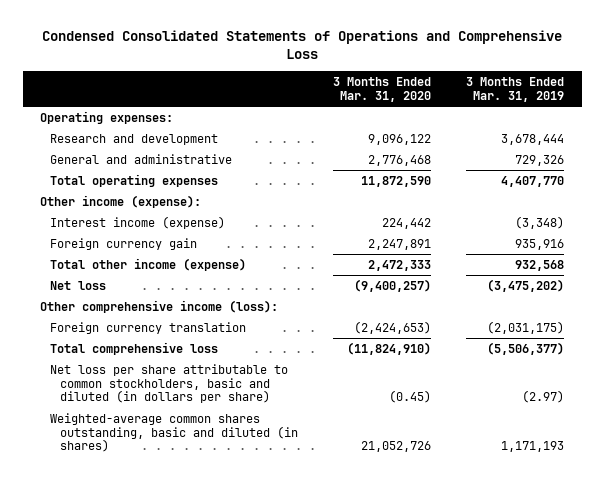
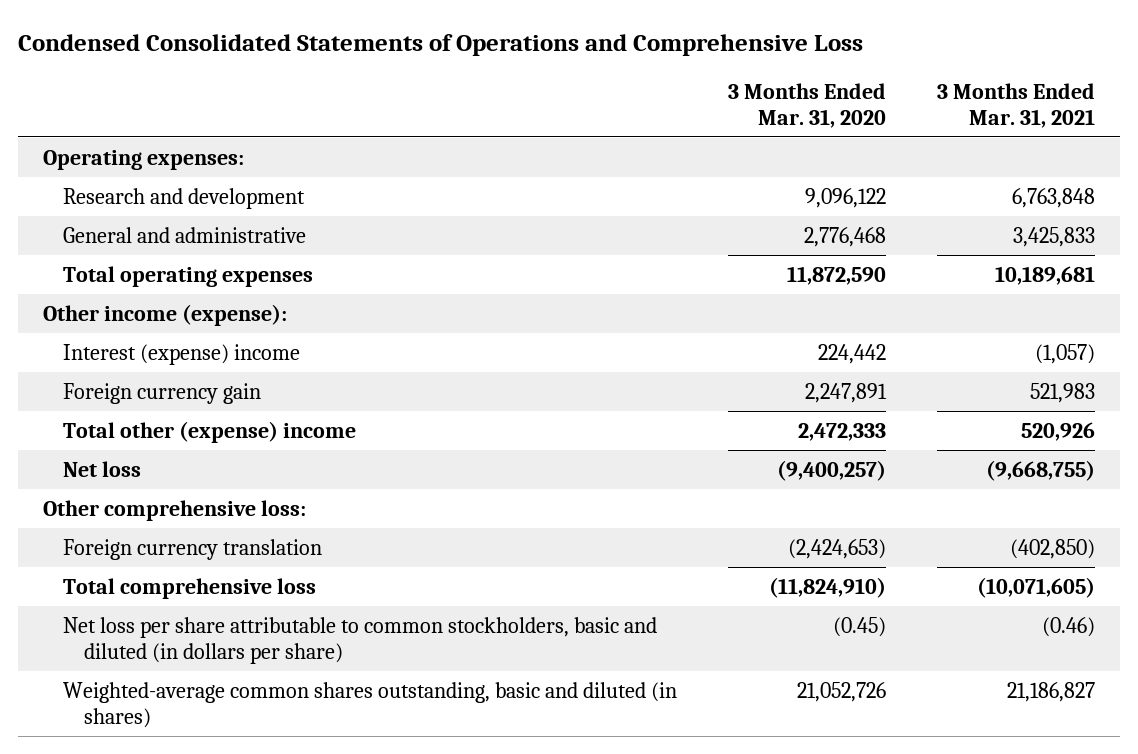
- | 3 Months Ended Mar. 31, 2020 | 3 Months Ended Mar. 31, 2019
+ | 3 Months Ended Mar. 31, 2020 | 3 Months Ended Mar. 31, 2021
- Interest income (expense) | 224,442 | (3,348)
+ Interest (expense) income | 224,442 | (1,057)
- Total other income (expense) | 2,472,333 | 932,568
+ Total other (expense) income | 2,472,333 | 520,926
- Other comprehensive income (loss):
+ Other comprehensive loss:

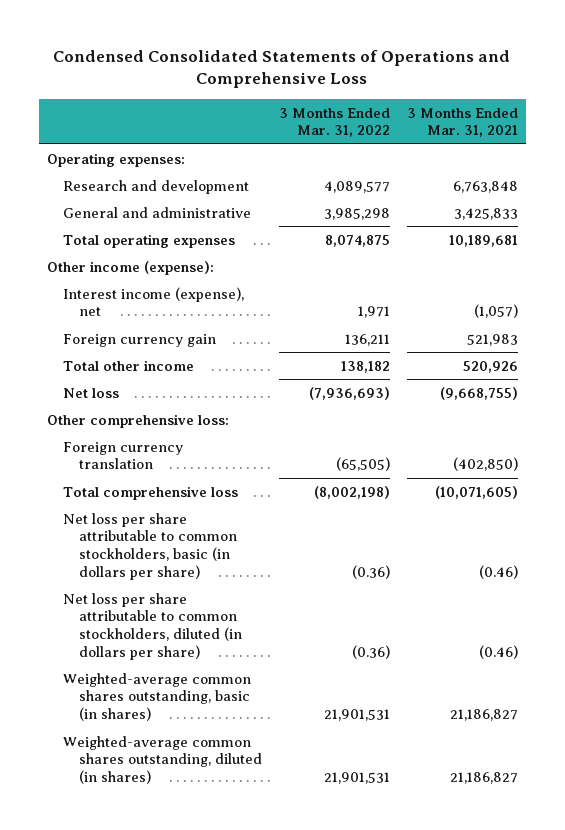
- | 3 Months Ended Mar. 31, 2020 | 3 Months Ended Mar. 31, 2021
+ | 3 Months Ended Mar. 31, 2022 | 3 Months Ended Mar. 31, 2021
- Interest (expense) income | 224,442 | (1,057)
+ Interest income (expense), net | 1,971 | (1,057)
- Total other (expense) income | 2,472,333 | 520,926
+ Total other income | 138,182 | 520,926
- Net loss per share attributable to common stockholders, basic and diluted (in dollars per share) | (0.45) | (0.46)
- Weighted-average common shares outstanding, basic and diluted (in shares) | 21,052,726 | 21,186,827
+ Net loss per share attributable to common stockholders, basic (in dollars per share) | (0.36) | (0.46)
+ Net loss per share attributable to common stockholders, diluted (in dollars per share) | (0.36) | (0.46)
+ Weighted-average common shares outstanding, basic (in shares) | 21,901,531 | 21,186,827
+ Weighted-average common shares outstanding, diluted (in shares) | 21,901,531 | 21,186,827

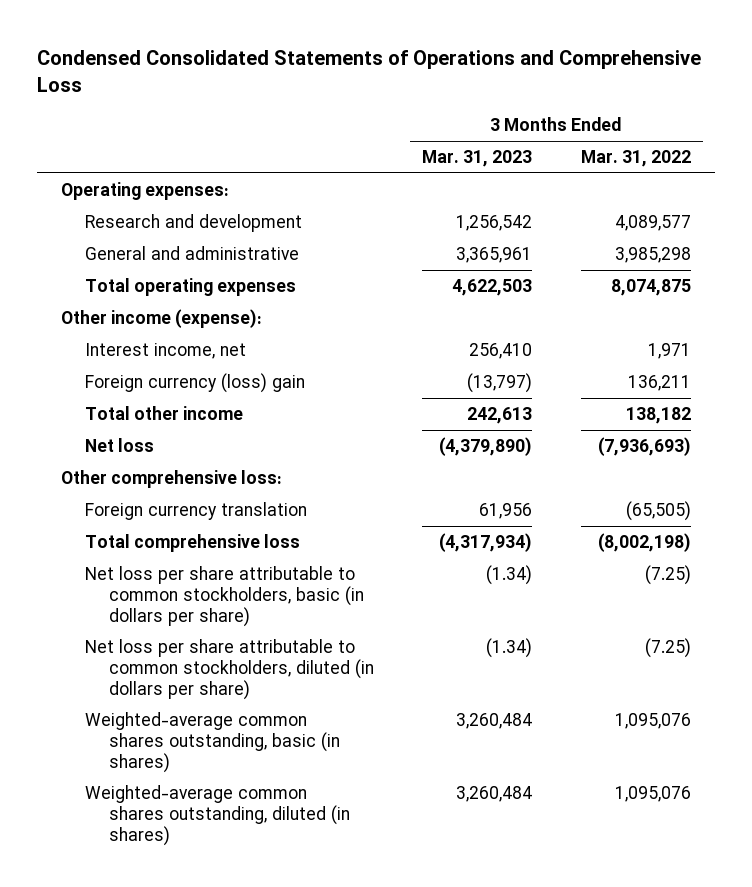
- | 3 Months Ended Mar. 31, 2022 | 3 Months Ended Mar. 31, 2021
+ | 3 Months Ended Mar. 31, 2023 | 3 Months Ended Mar. 31, 2022
- Interest income (expense), net | 1,971 | (1,057)
- Foreign currency gain | 136,211 | 521,983
+ Interest income, net | 256,410 | 1,971
+ Foreign currency (loss) gain | (13,797) | 136,211
- Net loss per share attributable to common stockholders, basic (in dollars per share) | (0.36) | (0.46)
- Net loss per share attributable to common stockholders, diluted (in dollars per share) | (0.36) | (0.46)
- Weighted-average common shares outstanding, basic (in shares) | 21,901,531 | 21,186,827
- Weighted-average common shares outstanding, diluted (in shares) | 21,901,531 | 21,186,827
+ Net loss per share attributable to common stockholders, basic (in dollars per share) | (1.34) | (7.25)
+ Net loss per share attributable to common stockholders, diluted (in dollars per share) | (1.34) | (7.25)
+ Weighted-average common shares outstanding, basic (in shares) | 3,260,484 | 1,095,076
+ Weighted-average common shares outstanding, diluted (in shares) | 3,260,484 | 1,095,076

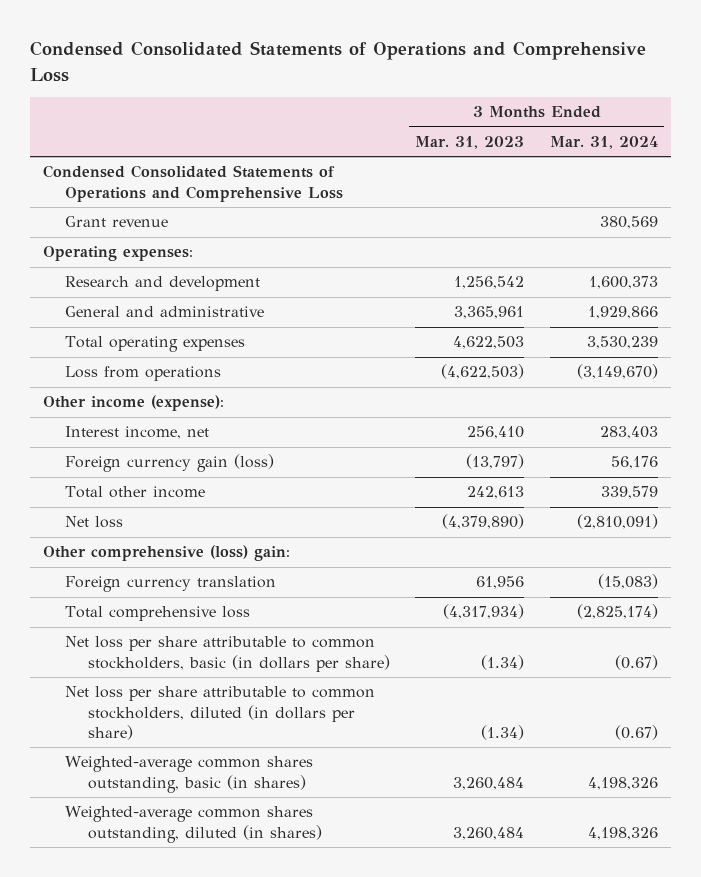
- | 3 Months Ended Mar. 31, 2023 | 3 Months Ended Mar. 31, 2022
+ | 3 Months Ended Mar. 31, 2023 | 3 Months Ended Mar. 31, 2024
+ Condensed Consolidated Statements of Operations and Comprehensive Loss
+ Grant revenue | | 380,569
+ Loss from operations | (4,622,503) | (3,149,670)
- Foreign currency (loss) gain | (13,797) | 136,211
+ Foreign currency gain (loss) | (13,797) | 56,176
- Other comprehensive loss:
+ Other comprehensive (loss) gain:

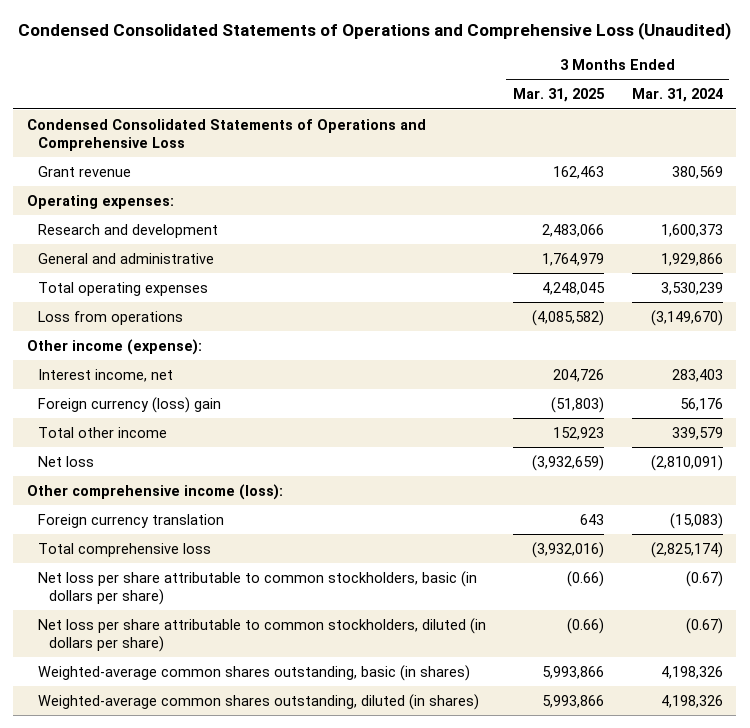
- Condensed Consolidated Statements of Operations and Comprehensive Loss
+ Condensed Consolidated Statements of Operations and Comprehensive Loss (Unaudited)
- | 3 Months Ended Mar. 31, 2023 | 3 Months Ended Mar. 31, 2024
+ | 3 Months Ended Mar. 31, 2025 | 3 Months Ended Mar. 31, 2024
- Foreign currency gain (loss) | (13,797) | 56,176
+ Foreign currency (loss) gain | (51,803) | 56,176
- Other comprehensive (loss) gain:
+ Other comprehensive income (loss):

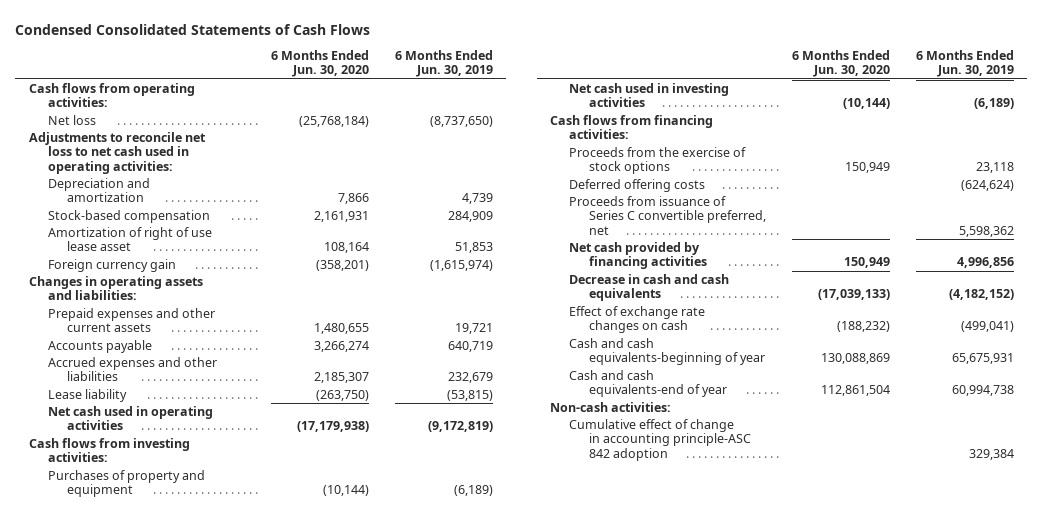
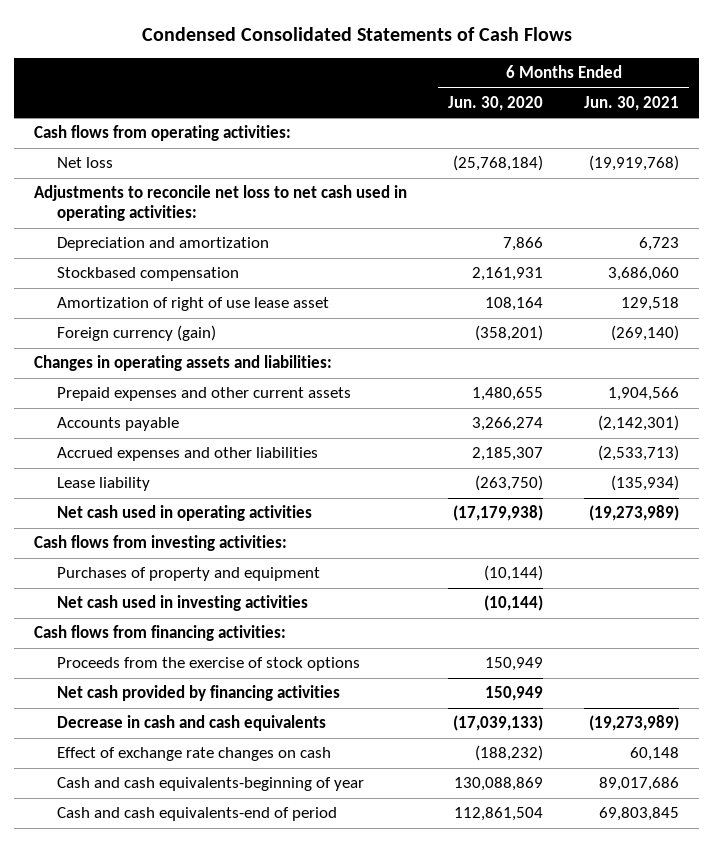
- | 6 Months Ended Jun. 30, 2020 | 6 Months Ended Jun. 30, 2019
+ | 6 Months Ended Jun. 30, 2020 | 6 Months Ended Jun. 30, 2021
- Stock-based compensation | 2,161,931 | 284,909
+ Stockbased compensation | 2,161,931 | 3,686,060
- Foreign currency gain | (358,201) | (1,615,974)
+ Foreign currency (gain) | (358,201) | (269,140)
- Deferred offering costs | | (624,624)
- Proceeds from issuance of Series C convertible preferred, net | | 5,598,362
- Cash and cash equivalents-end of year | 112,861,504 | 60,994,738
- Non-cash activities:
- Cumulative effect of change in accounting principle-ASC 842 adoption | | 329,384
+ Cash and cash equivalents-end of period | 112,861,504 | 69,803,845

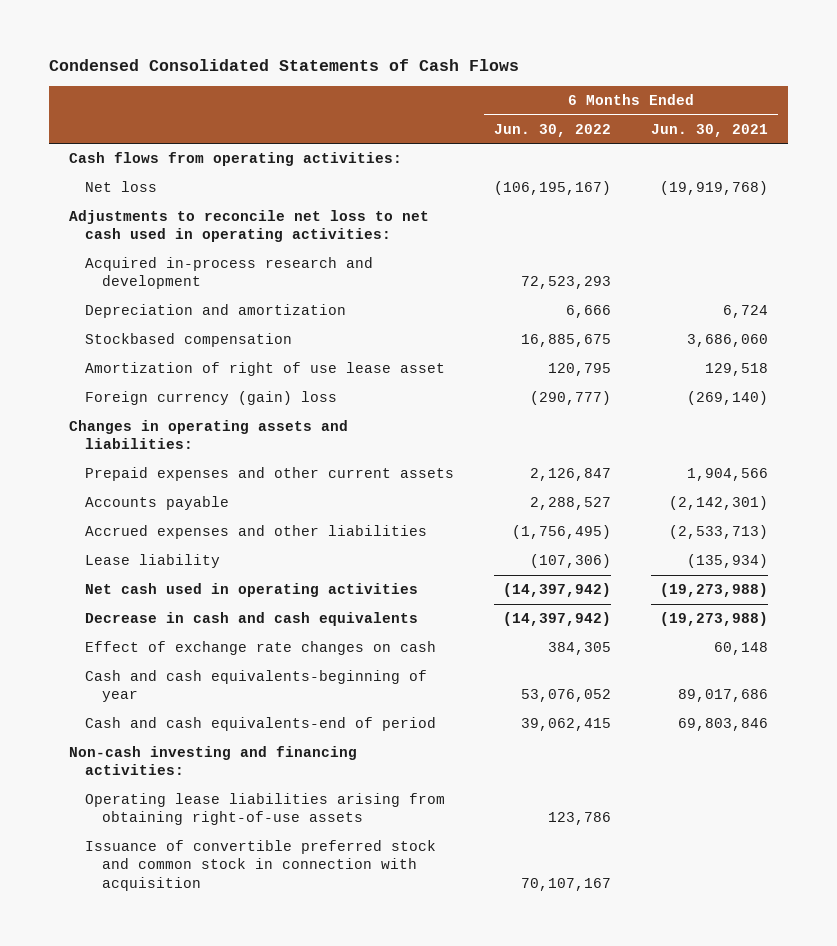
- | 6 Months Ended Jun. 30, 2020 | 6 Months Ended Jun. 30, 2021
+ | 6 Months Ended Jun. 30, 2022 | 6 Months Ended Jun. 30, 2021
- Depreciation and amortization | 7,866 | 6,723
+ Acquired in-process research and development | 72,523,293 |
+ Depreciation and amortization | 6,666 | 6,724
- Foreign currency (gain) | (358,201) | (269,140)
+ Foreign currency (gain) loss | (290,777) | (269,140)
- Net cash used in operating activities | (17,179,938) | (19,273,989)
- Cash flows from investing activities:
- Purchases of property and equipment | (10,144) |
- Net cash used in investing activities | (10,144) |
- Cash flows from financing activities:
- Proceeds from the exercise of stock options | 150,949 |
- Net cash provided by financing activities | 150,949 |
- Decrease in cash and cash equivalents | (17,039,133) | (19,273,989)
+ Net cash used in operating activities | (14,397,942) | (19,273,988)
+ Decrease in cash and cash equivalents | (14,397,942) | (19,273,988)
- Cash and cash equivalents-end of period | 112,861,504 | 69,803,845
+ Cash and cash equivalents-end of period | 39,062,415 | 69,803,846
+ Non-cash investing and financing activities:
+ Operating lease liabilities arising from obtaining right-of-use assets | 123,786 |
+ Issuance of convertible preferred stock and common stock in connection with acquisition | 70,107,167 |

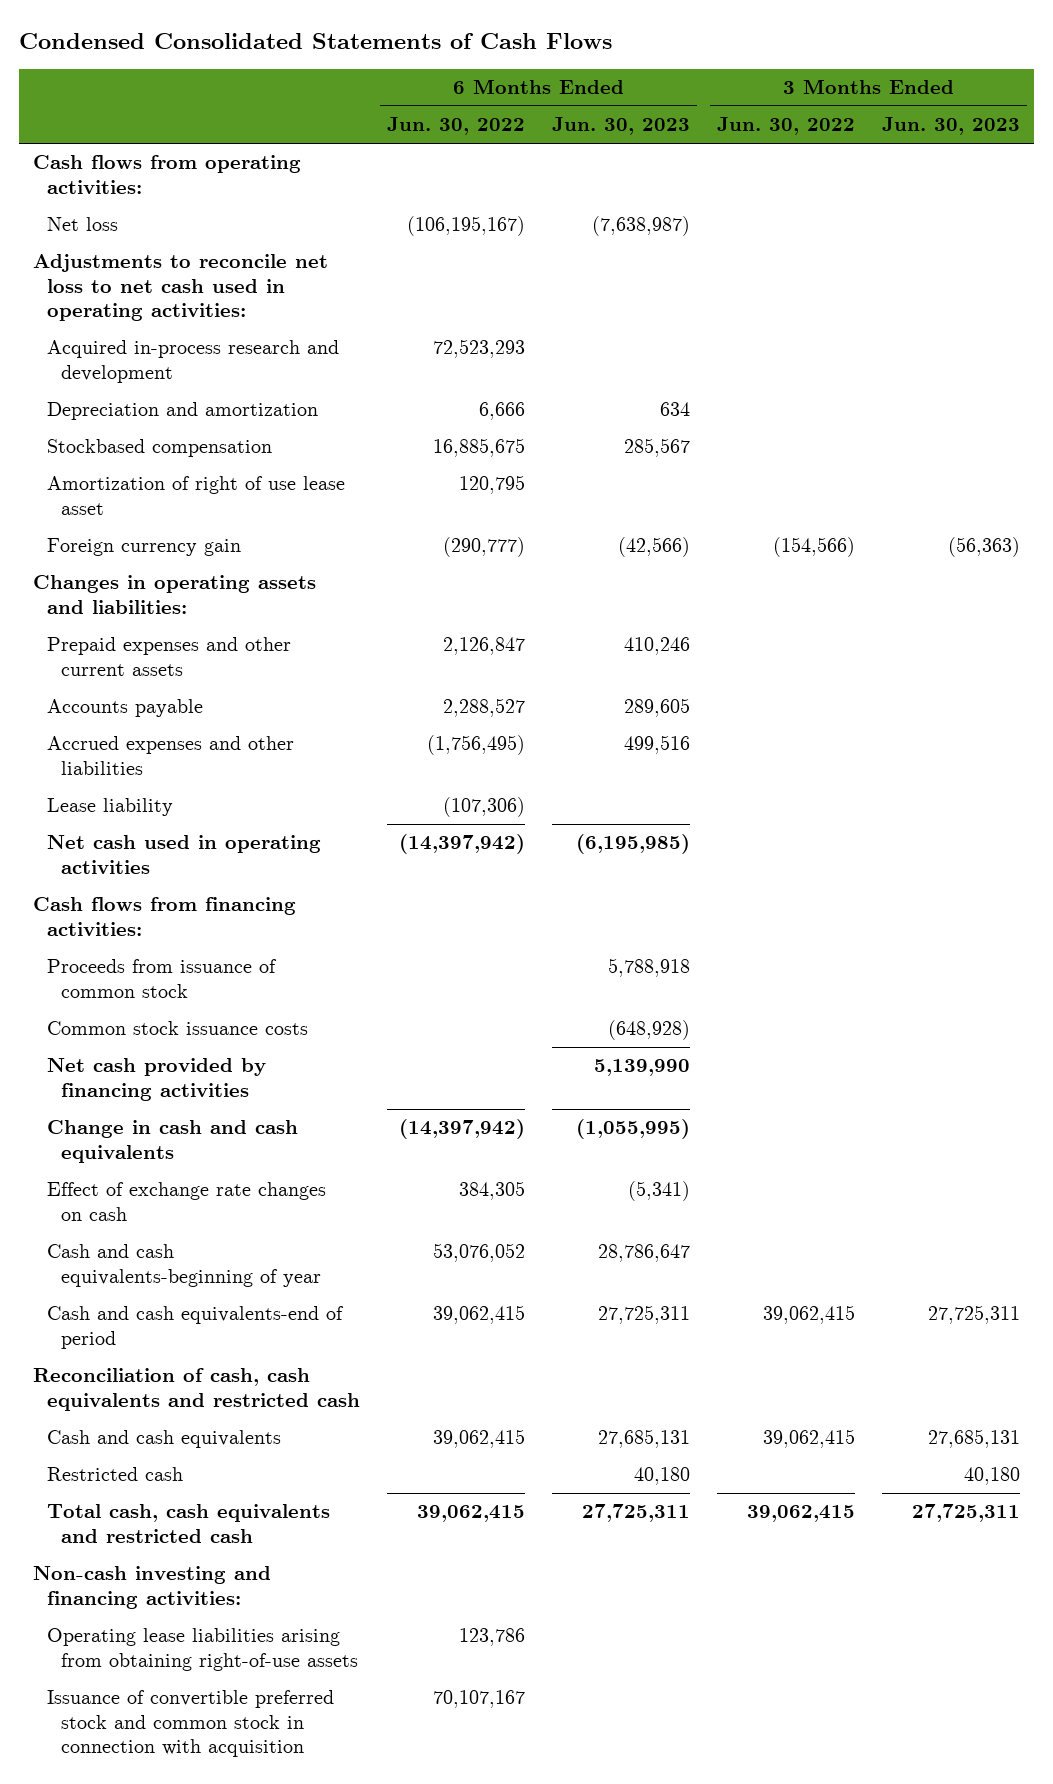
- | 6 Months Ended Jun. 30, 2022 | 6 Months Ended Jun. 30, 2021
+ | 6 Months Ended Jun. 30, 2022 | 6 Months Ended Jun. 30, 2023 | 3 Months Ended Jun. 30, 2022 | 3 Months Ended Jun. 30, 2023
- Foreign currency (gain) loss | (290,777) | (269,140)
+ Foreign currency gain | (290,777) | (42,566) | (154,566) | (56,363)
- Decrease in cash and cash equivalents | (14,397,942) | (19,273,988)
+ Cash flows from financing activities:
+ Proceeds from issuance of common stock | | 5,788,918 | |
+ Common stock issuance costs | | (648,928) | |
+ Net cash provided by financing activities | | 5,139,990 | |
+ Change in cash and cash equivalents | (14,397,942) | (1,055,995) | |
+ Reconciliation of cash, cash equivalents and restricted cash
+ Cash and cash equivalents | 39,062,415 | 27,685,131 | 39,062,415 | 27,685,131
+ Restricted cash | | 40,180 | | 40,180
+ Total cash, cash equivalents and restricted cash | 39,062,415 | 27,725,311 | 39,062,415 | 27,725,311

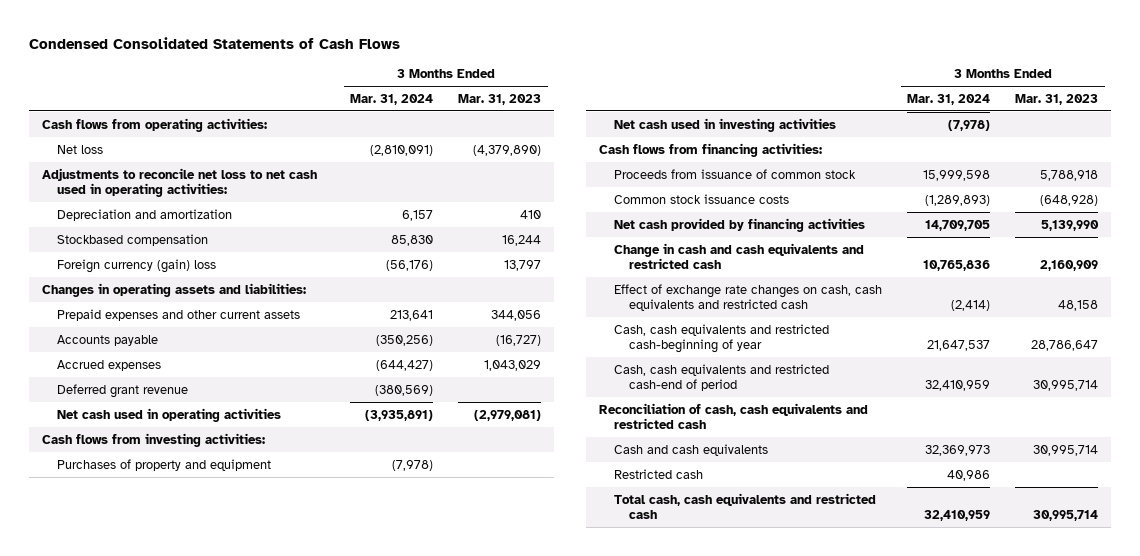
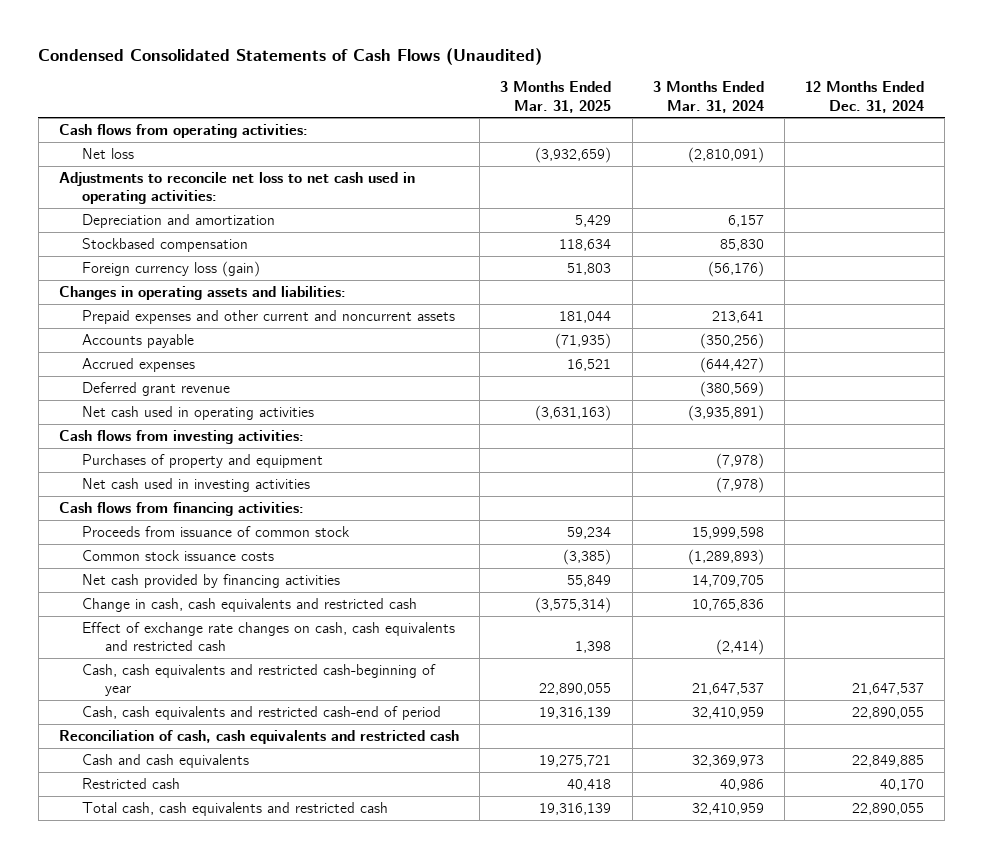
- Condensed Consolidated Statements of Cash Flows
+ Condensed Consolidated Statements of Cash Flows (Unaudited)
- | 3 Months Ended Mar. 31, 2024 | 3 Months Ended Mar. 31, 2023
+ | 3 Months Ended Mar. 31, 2025 | 3 Months Ended Mar. 31, 2024 | 12 Months Ended Dec. 31, 2024
- Foreign currency (gain) loss | (56,176) | 13,797
+ Foreign currency loss (gain) | 51,803 | (56,176) |
- Prepaid expenses and other current assets | 213,641 | 344,056
+ Prepaid expenses and other current and noncurrent assets | 181,044 | 213,641 |
- Change in cash and cash equivalents and restricted cash | 10,765,836 | 2,160,909
+ Change in cash, cash equivalents and restricted cash | (3,575,314) | 10,765,836 |

